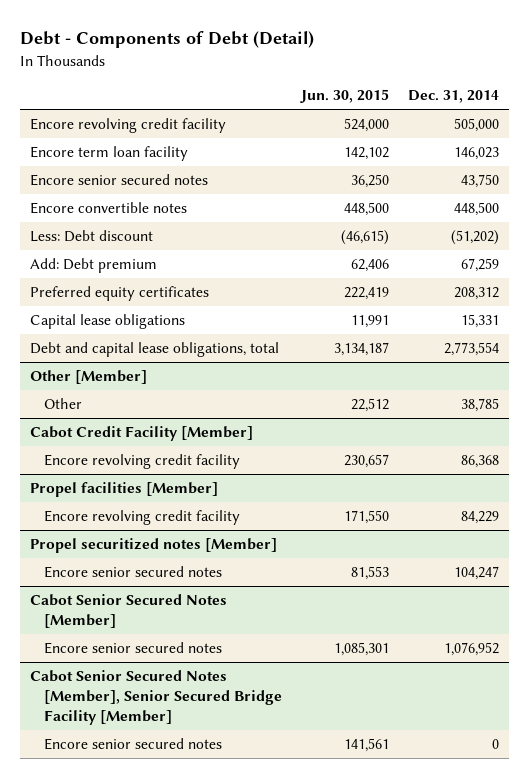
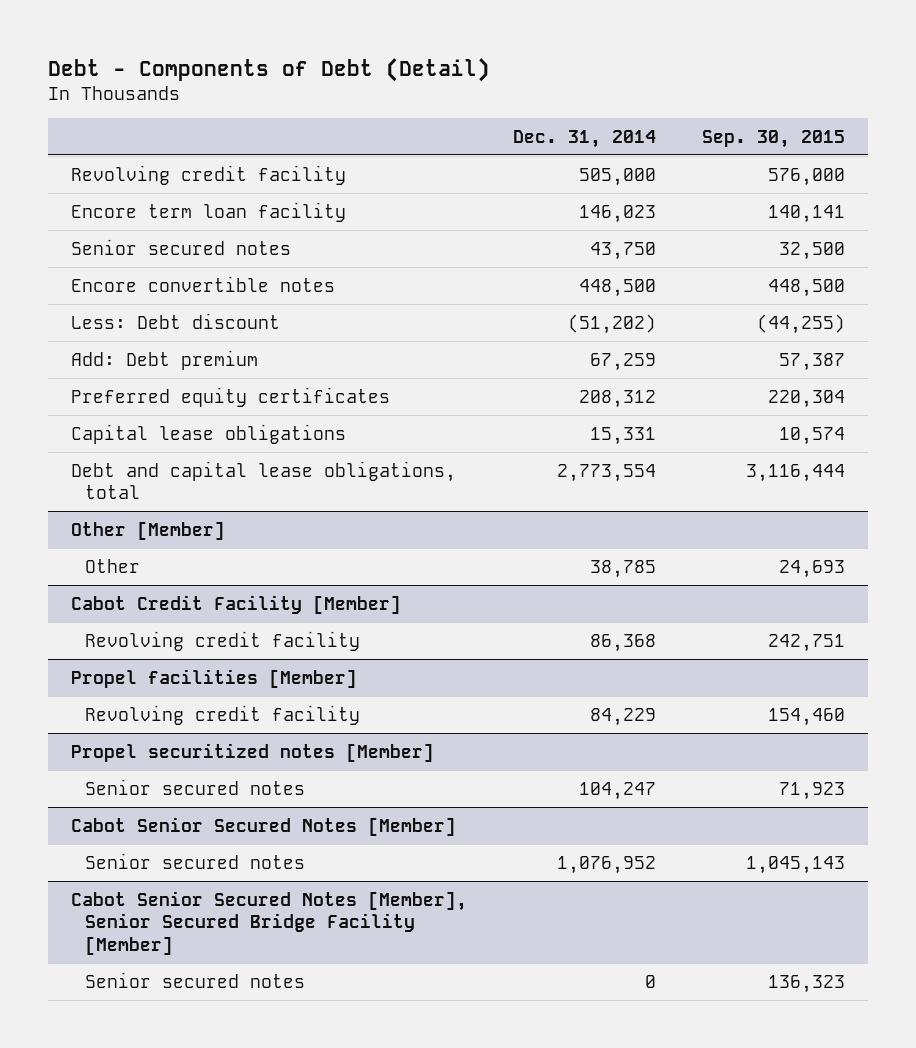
- | Jun. 30, 2015 | Dec. 31, 2014
+ | Dec. 31, 2014 | Sep. 30, 2015
- Encore revolving credit facility | 524,000 | 505,000
+ Revolving credit facility | 505,000 | 576,000
- Encore senior secured notes | 36,250 | 43,750
+ Senior secured notes | 43,750 | 32,500
@ Cabot Credit Facility [Member]
- Encore revolving credit facility | 230,657 | 86,368
+ Revolving credit facility | 86,368 | 242,751
@ Propel facilities [Member]
- Encore revolving credit facility | 171,550 | 84,229
+ Revolving credit facility | 84,229 | 154,460
@ Propel securitized notes [Member]
- Encore senior secured notes | 81,553 | 104,247
+ Senior secured notes | 104,247 | 71,923
@ Cabot Senior Secured Notes [Member]
- Encore senior secured notes | 1,085,301 | 1,076,952
+ Senior secured notes | 1,076,952 | 1,045,143
@ Cabot Senior Secured Notes [Member], Senior Secured Bridge Facility [Member]
- Encore senior secured notes | 141,561 | 0
+ Senior secured notes | 0 | 136,323

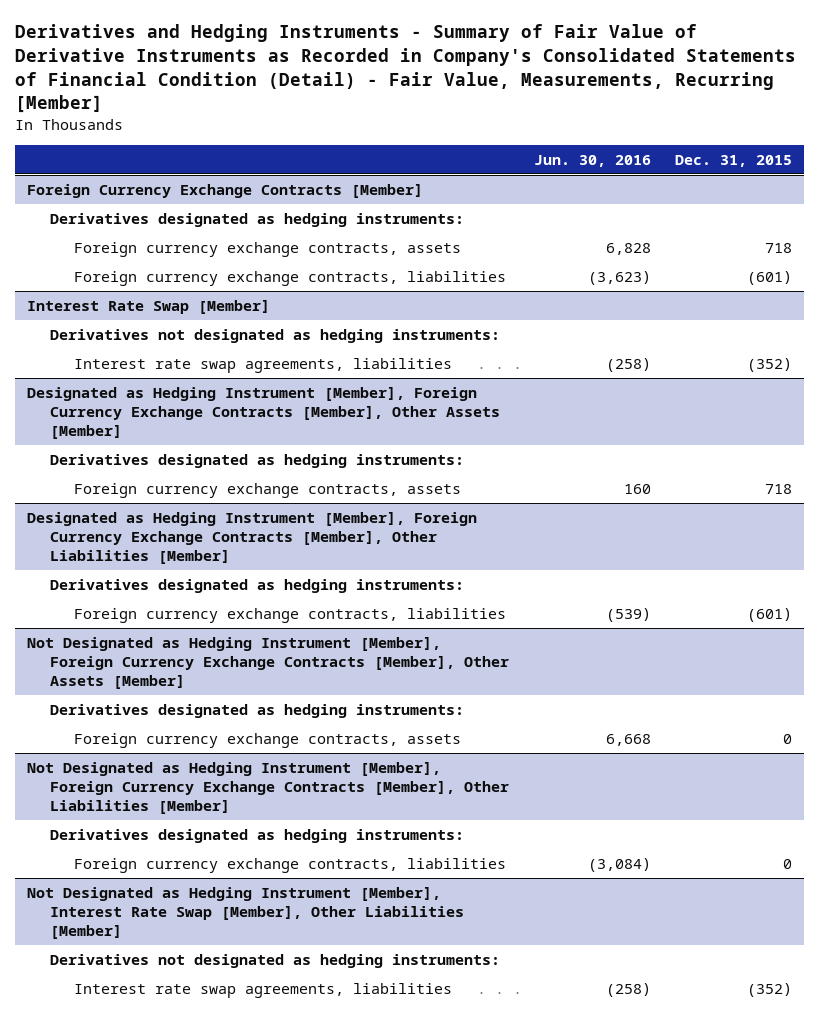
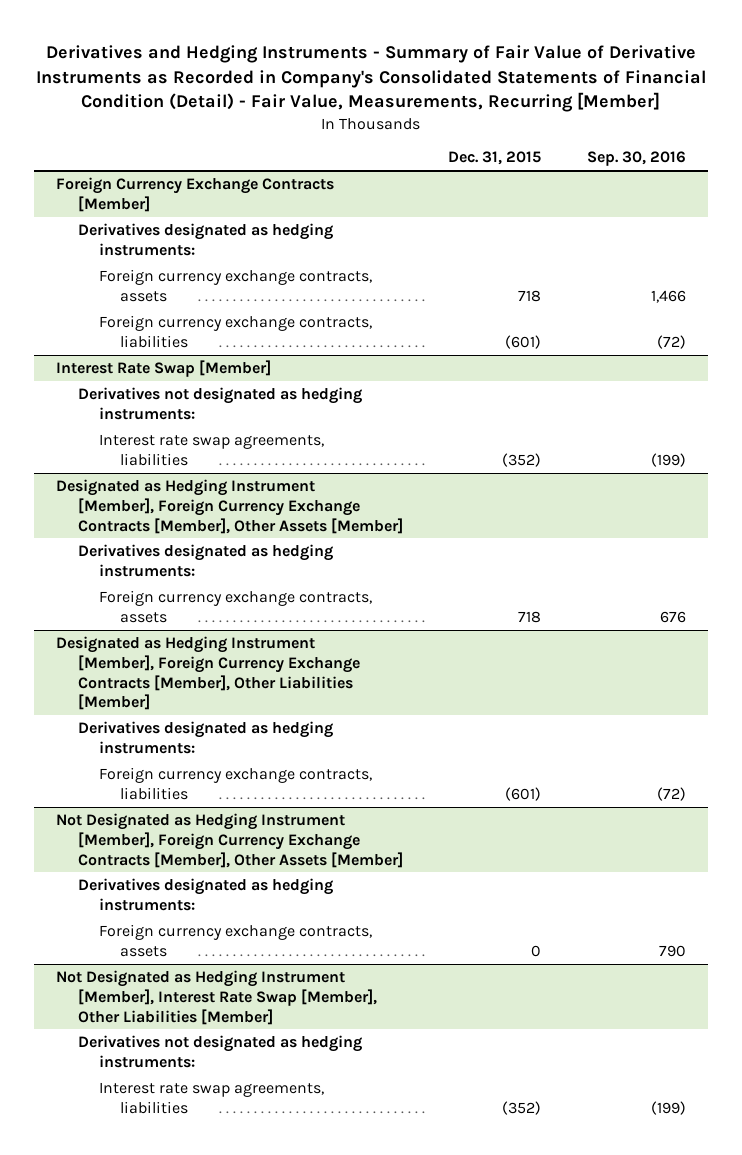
- | Jun. 30, 2016 | Dec. 31, 2015
+ | Dec. 31, 2015 | Sep. 30, 2016
- Not Designated as Hedging Instrument [Member], Foreign Currency Exchange Contracts [Member], Other Liabilities [Member]
- Derivatives designated as hedging instruments:
- Foreign currency exchange contracts, liabilities | (3,084) | 0

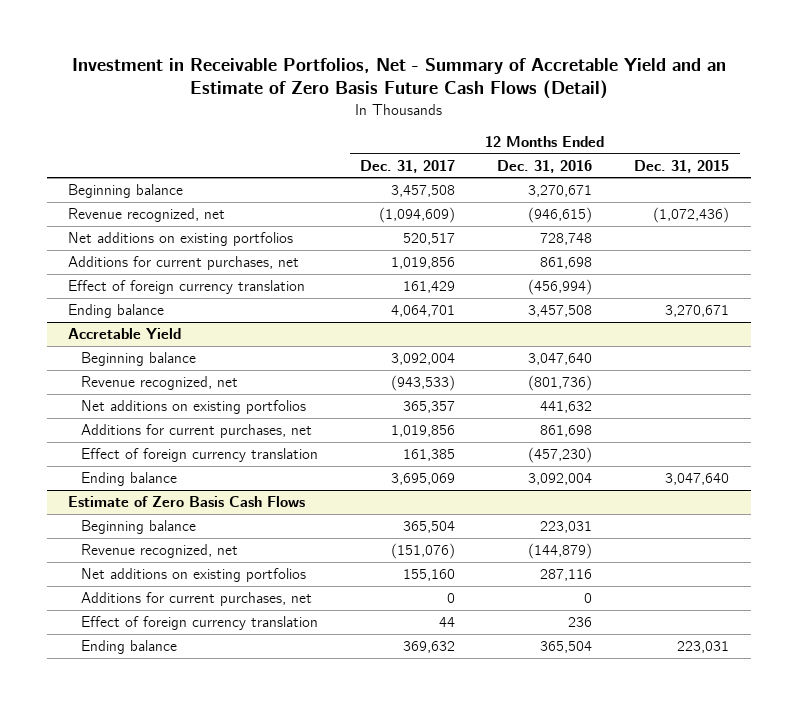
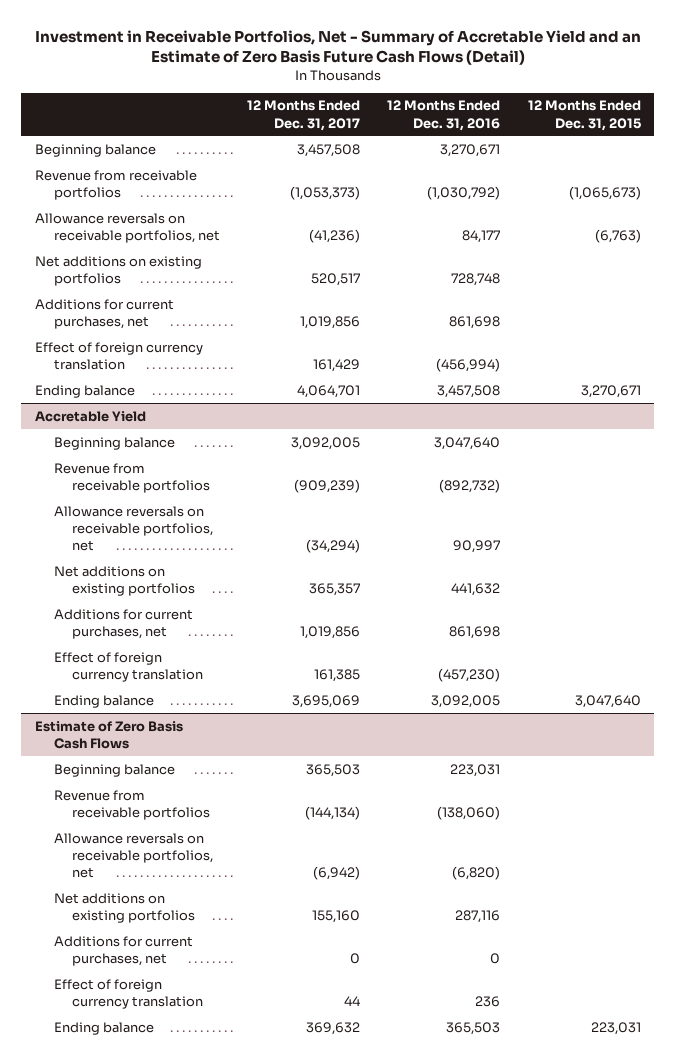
- Revenue recognized, net | (1,094,609) | (946,615) | (1,072,436)
+ Revenue from receivable portfolios | (1,053,373) | (1,030,792) | (1,065,673)
+ Allowance reversals on receivable portfolios, net | (41,236) | 84,177 | (6,763)
@ Accretable Yield
- Beginning balance | 3,092,004 | 3,047,640 |
- Revenue recognized, net | (943,533) | (801,736) |
+ Beginning balance | 3,092,005 | 3,047,640 |
+ Revenue from receivable portfolios | (909,239) | (892,732) |
+ Allowance reversals on receivable portfolios, net | (34,294) | 90,997 |
- Ending balance | 3,695,069 | 3,092,004 | 3,047,640
+ Ending balance | 3,695,069 | 3,092,005 | 3,047,640
@ Estimate of Zero Basis Cash Flows
- Beginning balance | 365,504 | 223,031 |
- Revenue recognized, net | (151,076) | (144,879) |
+ Beginning balance | 365,503 | 223,031 |
+ Revenue from receivable portfolios | (144,134) | (138,060) |
+ Allowance reversals on receivable portfolios, net | (6,942) | (6,820) |
- Ending balance | 369,632 | 365,504 | 223,031
+ Ending balance | 369,632 | 365,503 | 223,031

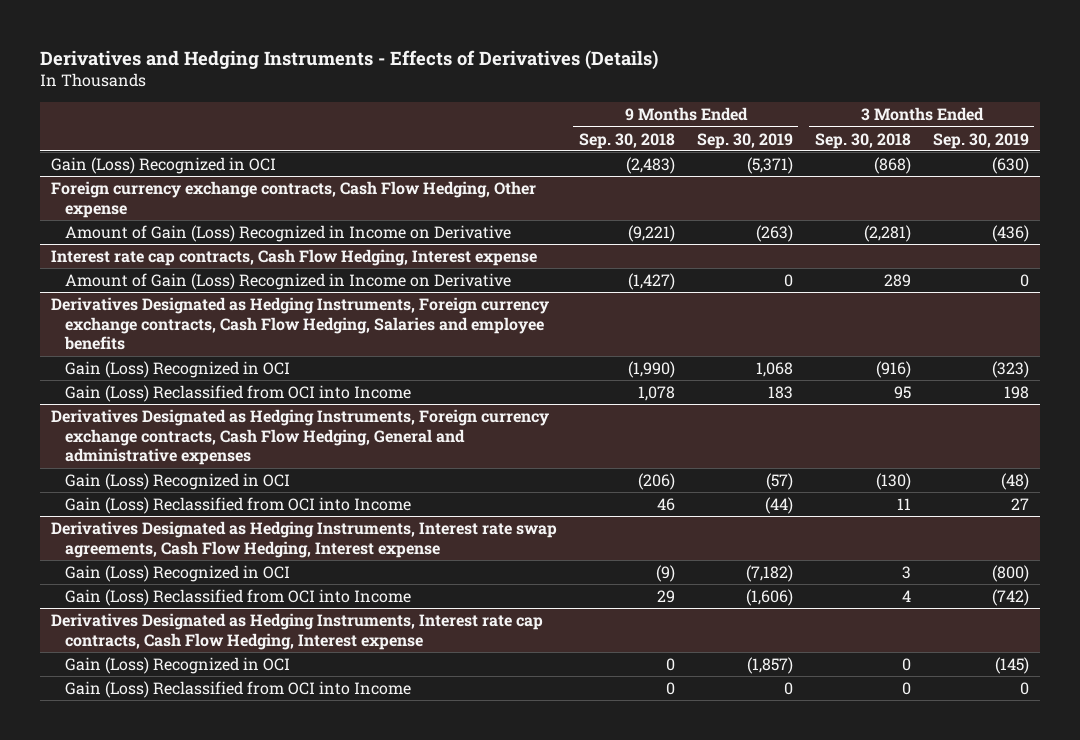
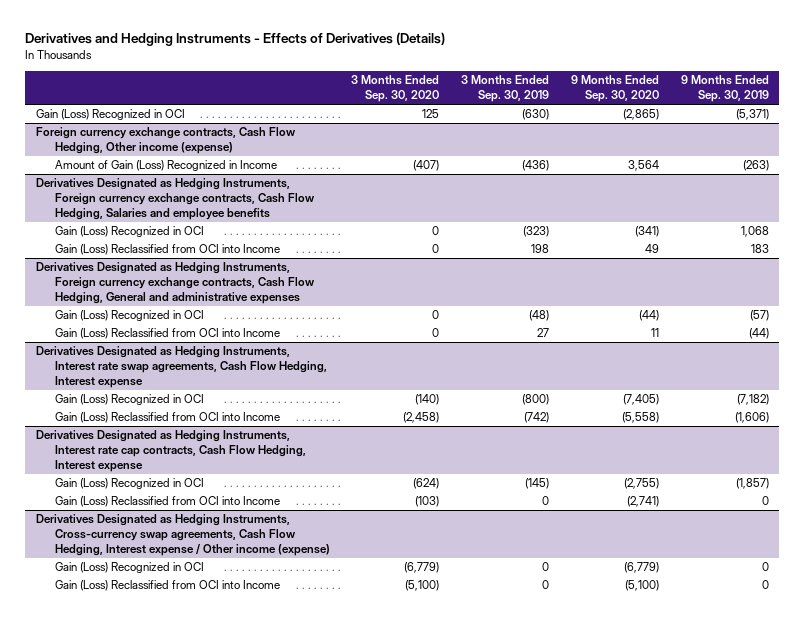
- | 9 Months Ended Sep. 30, 2018 | 9 Months Ended Sep. 30, 2019 | 3 Months Ended Sep. 30, 2018 | 3 Months Ended Sep. 30, 2019
+ | 3 Months Ended Sep. 30, 2020 | 3 Months Ended Sep. 30, 2019 | 9 Months Ended Sep. 30, 2020 | 9 Months Ended Sep. 30, 2019
- Foreign currency exchange contracts, Cash Flow Hedging, Other expense
- Amount of Gain (Loss) Recognized in Income on Derivative | (9,221) | (263) | (2,281) | (436)
- Interest rate cap contracts, Cash Flow Hedging, Interest expense
- Amount of Gain (Loss) Recognized in Income on Derivative | (1,427) | 0 | 289 | 0
+ Foreign currency exchange contracts, Cash Flow Hedging, Other income (expense)
+ Amount of Gain (Loss) Recognized in Income | (407) | (436) | 3,564 | (263)
+ Derivatives Designated as Hedging Instruments, Cross-currency swap agreements, Cash Flow Hedging, Interest expense / Other income (expense)
+ Gain (Loss) Recognized in OCI | (6,779) | 0 | (6,779) | 0
+ Gain (Loss) Reclassified from OCI into Income | (5,100) | 0 | (5,100) | 0

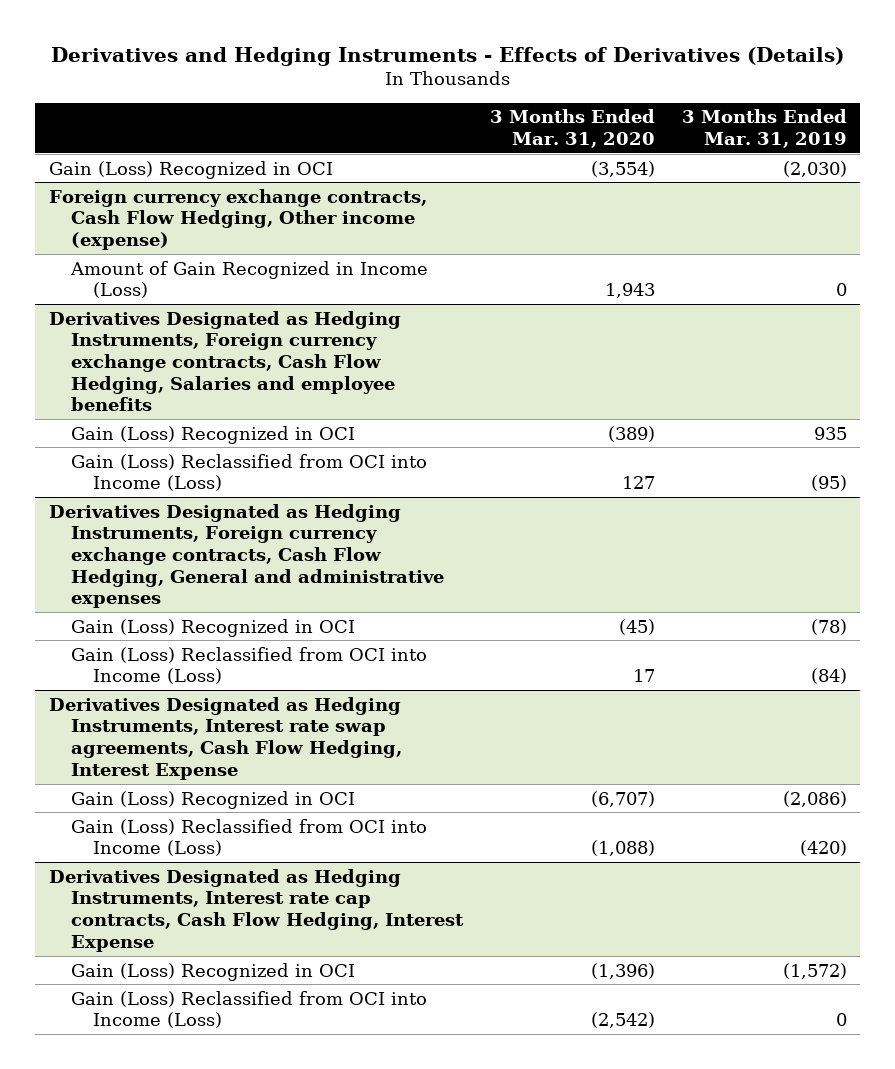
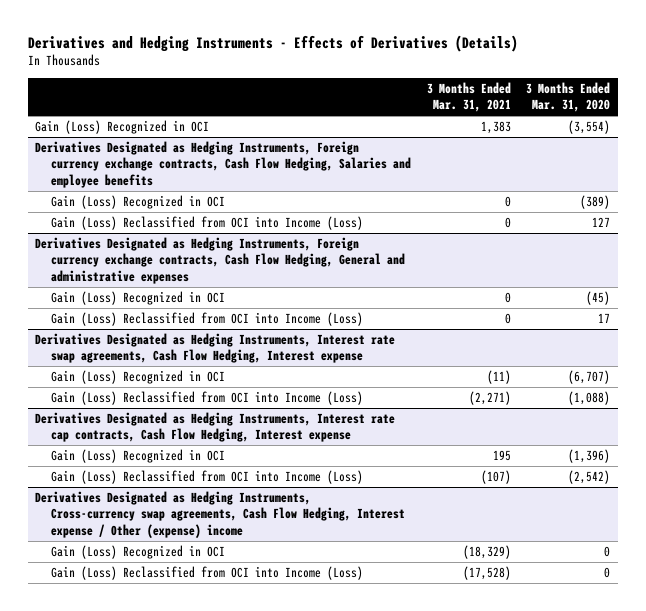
- | 3 Months Ended Mar. 31, 2020 | 3 Months Ended Mar. 31, 2019
+ | 3 Months Ended Mar. 31, 2021 | 3 Months Ended Mar. 31, 2020
- Foreign currency exchange contracts, Cash Flow Hedging, Other income (expense)
- Amount of Gain Recognized in Income (Loss) | 1,943 | 0
- Derivatives Designated as Hedging Instruments, Interest rate swap agreements, Cash Flow Hedging, Interest Expense
+ Derivatives Designated as Hedging Instruments, Interest rate swap agreements, Cash Flow Hedging, Interest expense
- Derivatives Designated as Hedging Instruments, Interest rate cap contracts, Cash Flow Hedging, Interest Expense
+ Derivatives Designated as Hedging Instruments, Interest rate cap contracts, Cash Flow Hedging, Interest expense
+ Derivatives Designated as Hedging Instruments, Cross-currency swap agreements, Cash Flow Hedging, Interest expense / Other (expense) income
+ Gain (Loss) Recognized in OCI | (18,329) | 0
+ Gain (Loss) Reclassified from OCI into Income (Loss) | (17,528) | 0

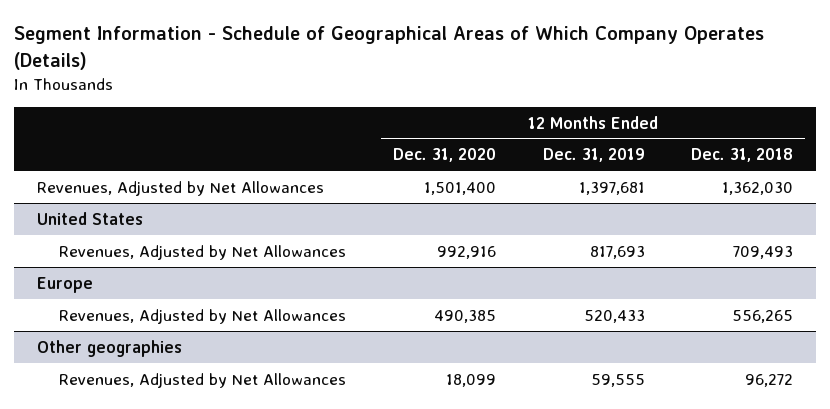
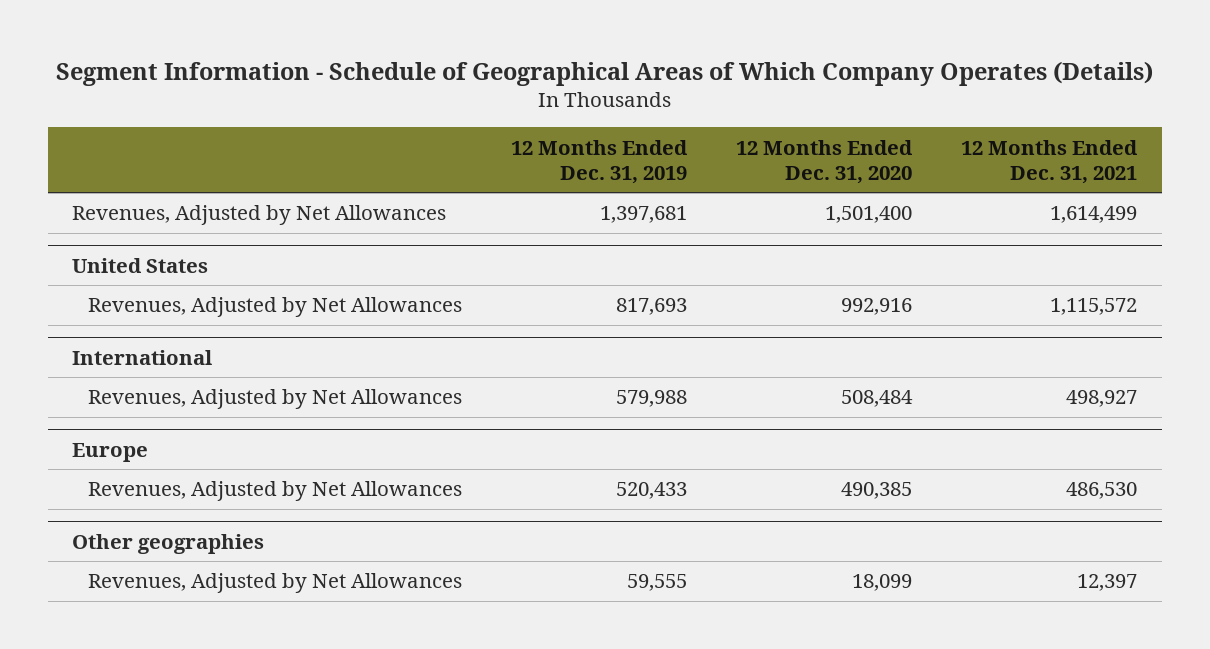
- | 12 Months Ended Dec. 31, 2020 | 12 Months Ended Dec. 31, 2019 | 12 Months Ended Dec. 31, 2018
+ | 12 Months Ended Dec. 31, 2019 | 12 Months Ended Dec. 31, 2020 | 12 Months Ended Dec. 31, 2021
+ International
+ Revenues, Adjusted by Net Allowances | 579,988 | 508,484 | 498,927

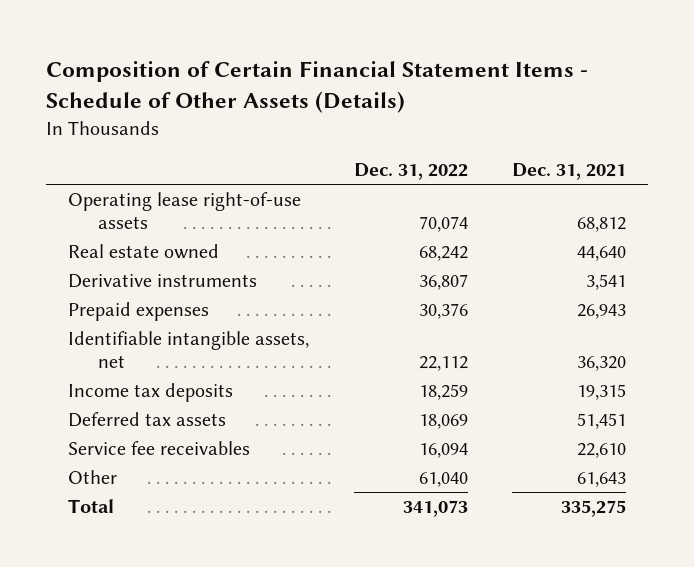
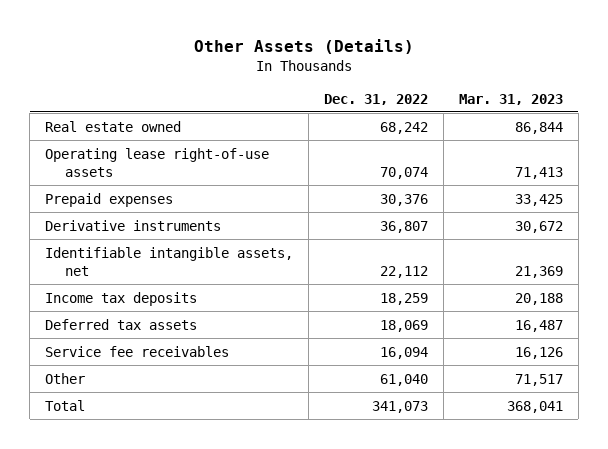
- Composition of Certain Financial Statement Items - Schedule of Other Assets (Details)
+ Other Assets (Details)
- | Dec. 31, 2022 | Dec. 31, 2021
+ | Dec. 31, 2022 | Mar. 31, 2023
moved down: Operating lease right-of-use assets | 70,074 | 71,413
moved down: Derivative instruments | 36,807 | 30,672

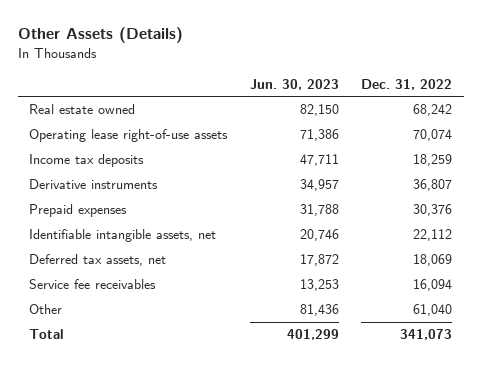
- | Dec. 31, 2022 | Mar. 31, 2023
+ | Jun. 30, 2023 | Dec. 31, 2022
moved up: Income tax deposits | 47,711 | 18,259
moved down: Prepaid expenses | 31,788 | 30,376
- Deferred tax assets | 18,069 | 16,487
+ Deferred tax assets, net | 17,872 | 18,069

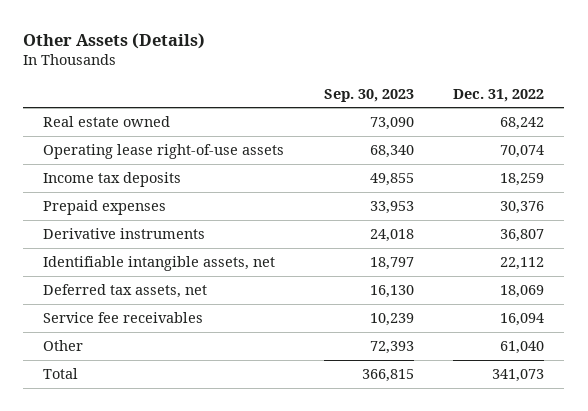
- | Jun. 30, 2023 | Dec. 31, 2022
+ | Sep. 30, 2023 | Dec. 31, 2022
moved down: Derivative instruments | 24,018 | 36,807

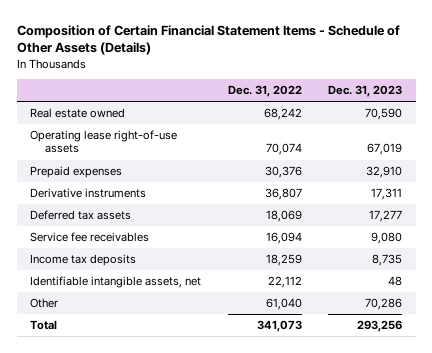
- Other Assets (Details)
+ Composition of Certain Financial Statement Items - Schedule of Other Assets (Details)
- | Sep. 30, 2023 | Dec. 31, 2022
+ | Dec. 31, 2022 | Dec. 31, 2023
- Deferred tax assets, net | 16,130 | 18,069
+ Deferred tax assets | 18,069 | 17,277
moved down: Income tax deposits | 18,259 | 8,735
moved down: Identifiable intangible assets, net | 22,112 | 48

